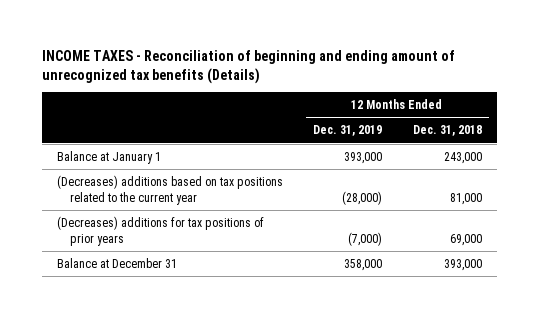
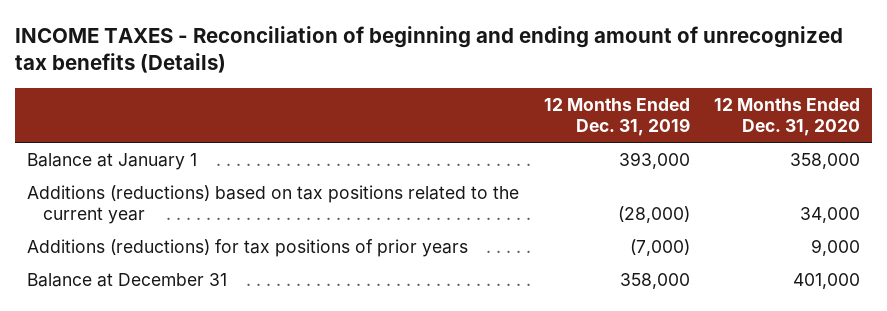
- | 12 Months Ended Dec. 31, 2019 | 12 Months Ended Dec. 31, 2018
+ | 12 Months Ended Dec. 31, 2019 | 12 Months Ended Dec. 31, 2020
- (Decreases) additions based on tax positions related to the current year | (28,000) | 81,000
- (Decreases) additions for tax positions of prior years | (7,000) | 69,000
+ Additions (reductions) based on tax positions related to the current year | (28,000) | 34,000
+ Additions (reductions) for tax positions of prior years | (7,000) | 9,000

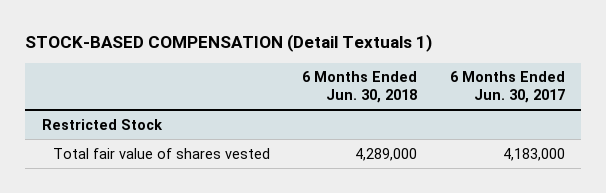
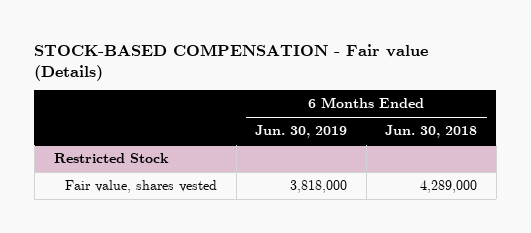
- STOCK-BASED COMPENSATION (Detail Textuals 1)
+ STOCK-BASED COMPENSATION - Fair value (Details)
- | 6 Months Ended Jun. 30, 2018 | 6 Months Ended Jun. 30, 2017
+ | 6 Months Ended Jun. 30, 2019 | 6 Months Ended Jun. 30, 2018
@ Restricted Stock
- Total fair value of shares vested | 4,289,000 | 4,183,000
+ Fair value, shares vested | 3,818,000 | 4,289,000

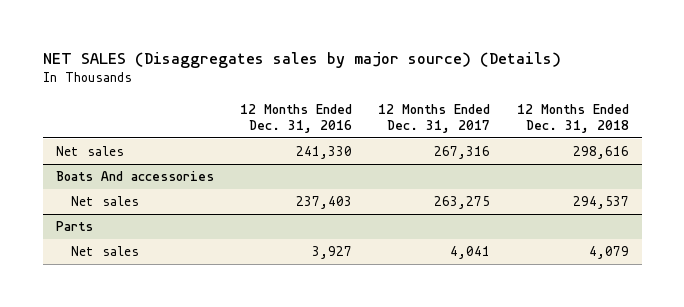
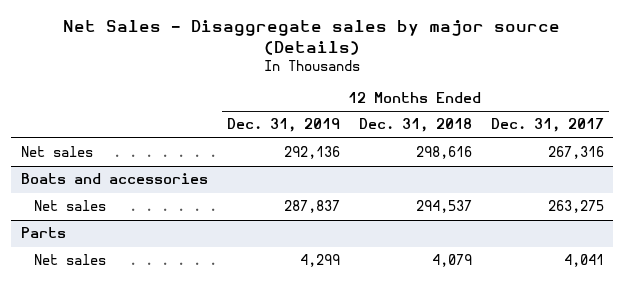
- NET SALES (Disaggregates sales by major source) (Details)
+ Net Sales - Disaggregate sales by major source (Details)
- | 12 Months Ended Dec. 31, 2016 | 12 Months Ended Dec. 31, 2017 | 12 Months Ended Dec. 31, 2018
+ | 12 Months Ended Dec. 31, 2019 | 12 Months Ended Dec. 31, 2018 | 12 Months Ended Dec. 31, 2017
- Boats And accessories
+ Boats and accessories

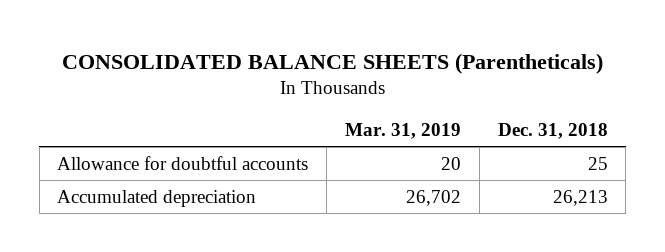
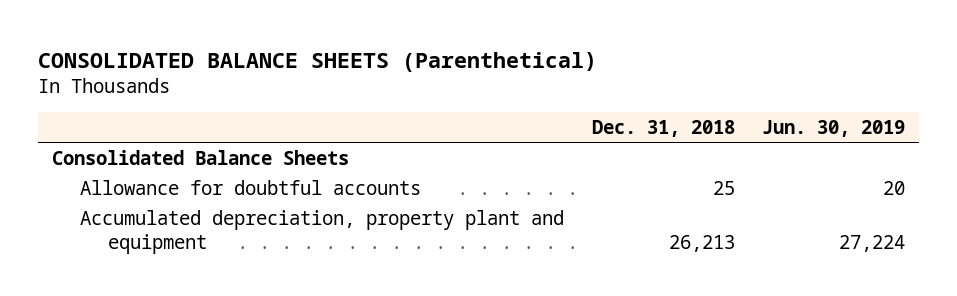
- CONSOLIDATED BALANCE SHEETS (Parentheticals)
+ CONSOLIDATED BALANCE SHEETS (Parenthetical)
- | Mar. 31, 2019 | Dec. 31, 2018
+ | Dec. 31, 2018 | Jun. 30, 2019
+ Consolidated Balance Sheets
- Accumulated depreciation | 26,702 | 26,213
+ Accumulated depreciation, property plant and equipment | 26,213 | 27,224

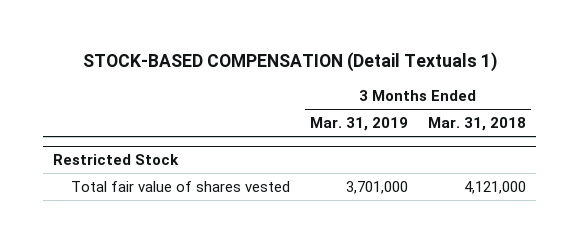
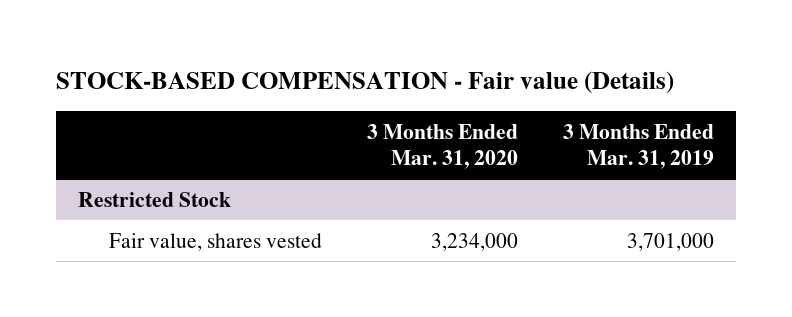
- STOCK-BASED COMPENSATION (Detail Textuals 1)
+ STOCK-BASED COMPENSATION - Fair value (Details)
- | 3 Months Ended Mar. 31, 2019 | 3 Months Ended Mar. 31, 2018
+ | 3 Months Ended Mar. 31, 2020 | 3 Months Ended Mar. 31, 2019
@ Restricted Stock
- Total fair value of shares vested | 3,701,000 | 4,121,000
+ Fair value, shares vested | 3,234,000 | 3,701,000

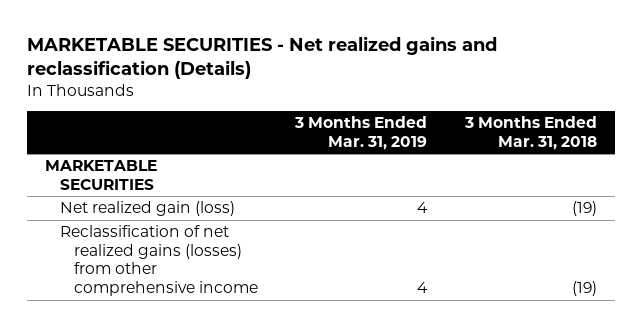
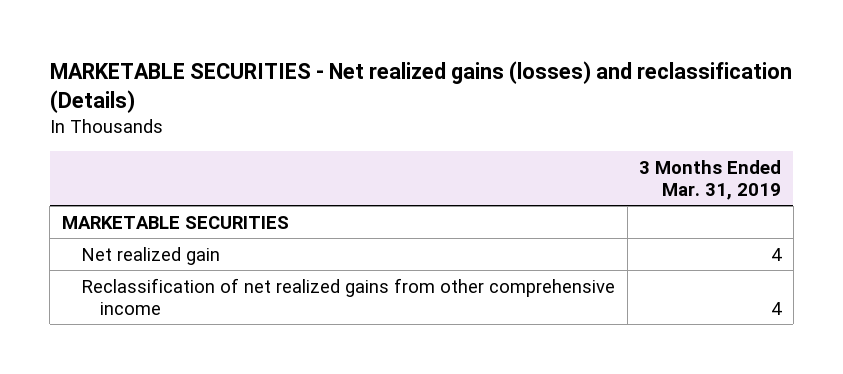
- MARKETABLE SECURITIES - Net realized gains and reclassification (Details)
+ MARKETABLE SECURITIES - Net realized gains (losses) and reclassification (Details)
- | 3 Months Ended Mar. 31, 2019 | 3 Months Ended Mar. 31, 2018
+ | 3 Months Ended Mar. 31, 2019
- Net realized gain (loss) | 4 | (19)
- Reclassification of net realized gains (losses) from other comprehensive income | 4 | (19)
+ Net realized gain | 4
+ Reclassification of net realized gains from other comprehensive income | 4

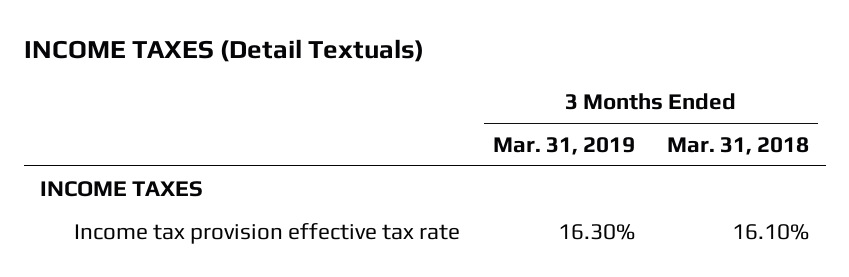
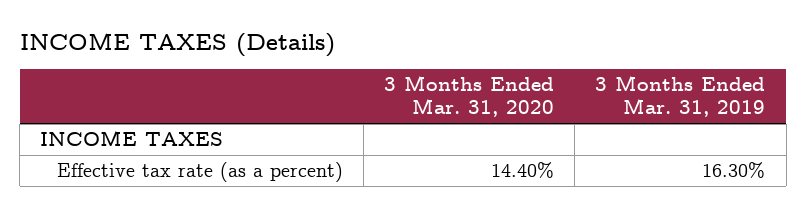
- INCOME TAXES (Detail Textuals)
+ INCOME TAXES (Details)
- | 3 Months Ended Mar. 31, 2019 | 3 Months Ended Mar. 31, 2018
+ | 3 Months Ended Mar. 31, 2020 | 3 Months Ended Mar. 31, 2019
- Income tax provision effective tax rate | 16.30% | 16.10%
+ Effective tax rate (as a percent) | 14.40% | 16.30%

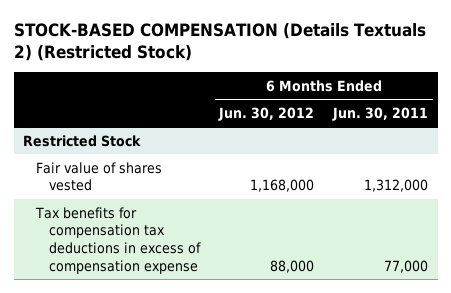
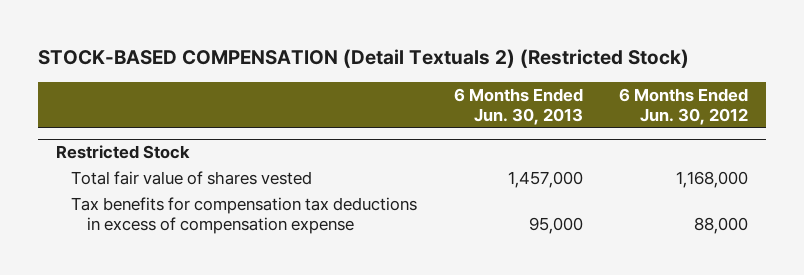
- STOCK-BASED COMPENSATION (Details Textuals 2) (Restricted Stock)
+ STOCK-BASED COMPENSATION (Detail Textuals 2) (Restricted Stock)
- | 6 Months Ended Jun. 30, 2012 | 6 Months Ended Jun. 30, 2011
+ | 6 Months Ended Jun. 30, 2013 | 6 Months Ended Jun. 30, 2012
@ Restricted Stock
- Fair value of shares vested | 1,168,000 | 1,312,000
+ Total fair value of shares vested | 1,457,000 | 1,168,000

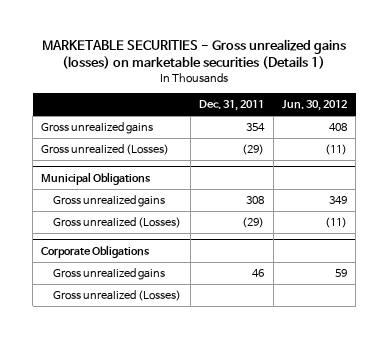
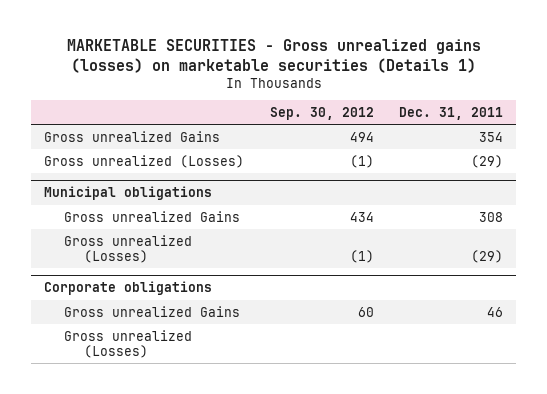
- | Dec. 31, 2011 | Jun. 30, 2012
+ | Sep. 30, 2012 | Dec. 31, 2011
- Gross unrealized gains | 354 | 408
+ Gross unrealized Gains | 494 | 354
- Municipal Obligations
- Gross unrealized gains | 308 | 349
+ Municipal obligations
+ Gross unrealized Gains | 434 | 308
- Corporate Obligations
- Gross unrealized gains | 46 | 59
+ Corporate obligations
+ Gross unrealized Gains | 60 | 46

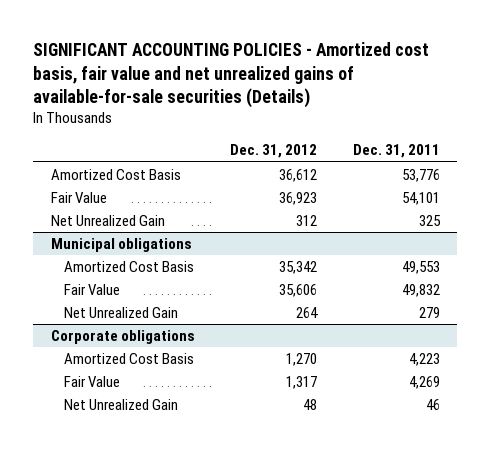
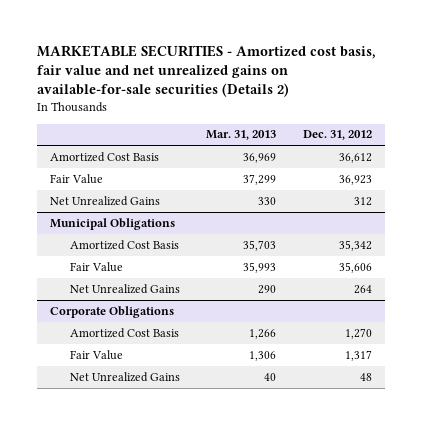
- SIGNIFICANT ACCOUNTING POLICIES - Amortized cost basis, fair value and net unrealized gains of available-for-sale securities (Details)
+ MARKETABLE SECURITIES - Amortized cost basis, fair value and net unrealized gains on available-for-sale securities (Details 2)
- | Dec. 31, 2012 | Dec. 31, 2011
+ | Mar. 31, 2013 | Dec. 31, 2012
- Net Unrealized Gain | 312 | 325
- Municipal obligations
+ Net Unrealized Gains | 330 | 312
+ Municipal Obligations
- Net Unrealized Gain | 264 | 279
- Corporate obligations
+ Net Unrealized Gains | 290 | 264
+ Corporate Obligations
- Net Unrealized Gain | 48 | 46
+ Net Unrealized Gains | 40 | 48

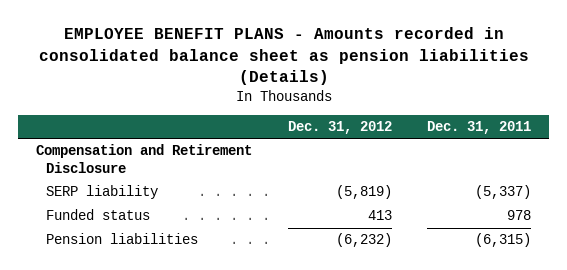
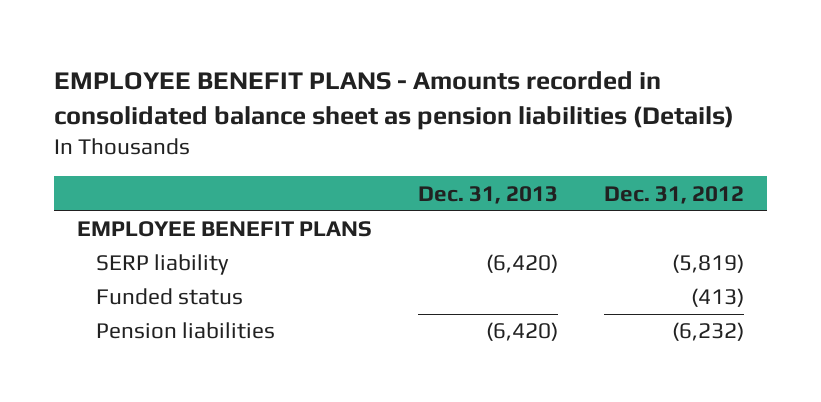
- | Dec. 31, 2012 | Dec. 31, 2011
+ | Dec. 31, 2013 | Dec. 31, 2012
- Compensation and Retirement Disclosure
+ EMPLOYEE BENEFIT PLANS
- Funded status | 413 | 978
+ Funded status | | (413)

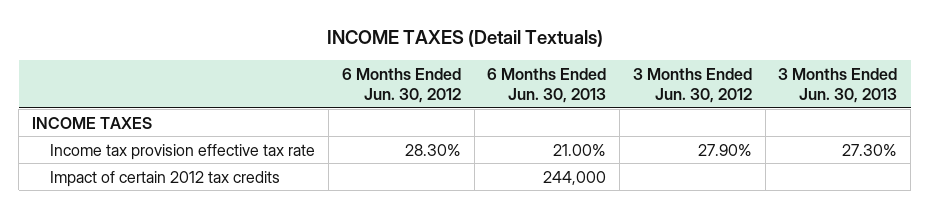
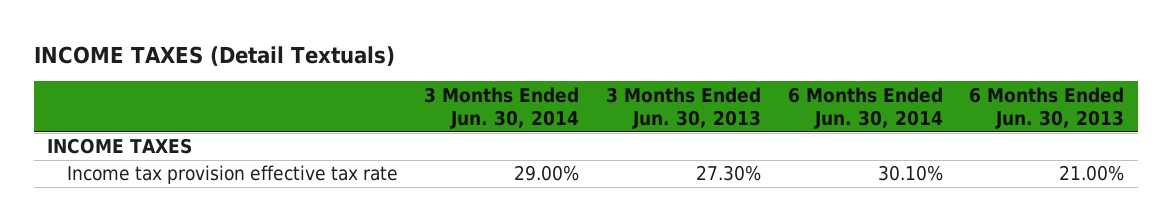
- | 6 Months Ended Jun. 30, 2012 | 6 Months Ended Jun. 30, 2013 | 3 Months Ended Jun. 30, 2012 | 3 Months Ended Jun. 30, 2013
+ | 3 Months Ended Jun. 30, 2014 | 3 Months Ended Jun. 30, 2013 | 6 Months Ended Jun. 30, 2014 | 6 Months Ended Jun. 30, 2013
- Impact of certain 2012 tax credits | | 244,000 | |

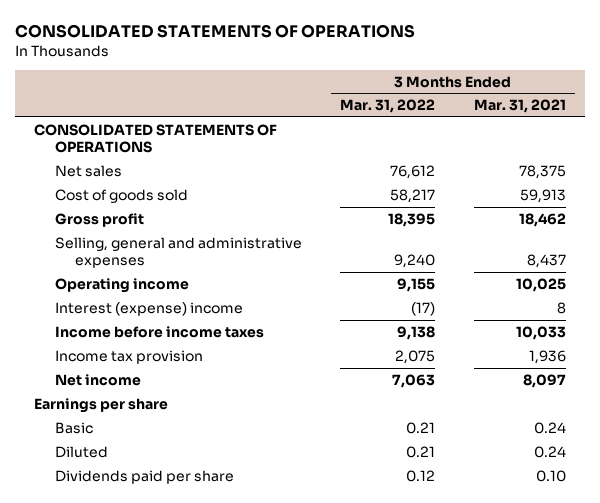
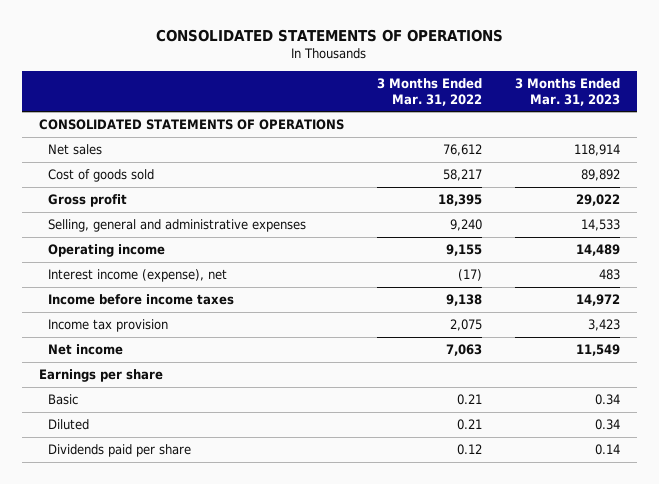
- | 3 Months Ended Mar. 31, 2022 | 3 Months Ended Mar. 31, 2021
+ | 3 Months Ended Mar. 31, 2022 | 3 Months Ended Mar. 31, 2023
- Interest (expense) income | (17) | 8
+ Interest income (expense), net | (17) | 483

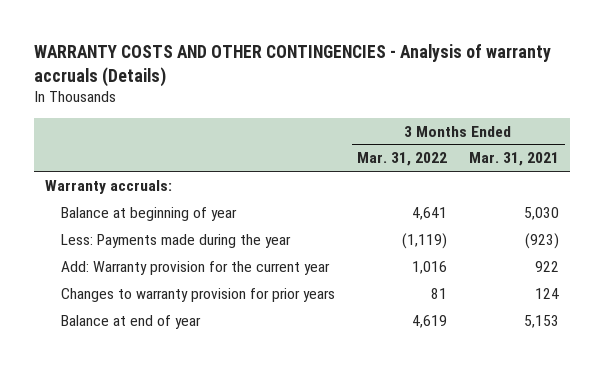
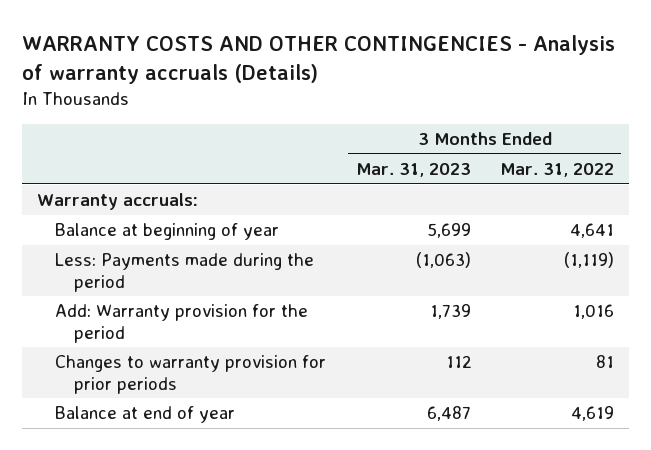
- | 3 Months Ended Mar. 31, 2022 | 3 Months Ended Mar. 31, 2021
+ | 3 Months Ended Mar. 31, 2023 | 3 Months Ended Mar. 31, 2022
- Less: Payments made during the year | (1,119) | (923)
- Add: Warranty provision for the current year | 1,016 | 922
- Changes to warranty provision for prior years | 81 | 124
+ Less: Payments made during the period | (1,063) | (1,119)
+ Add: Warranty provision for the period | 1,739 | 1,016
+ Changes to warranty provision for prior periods | 112 | 81

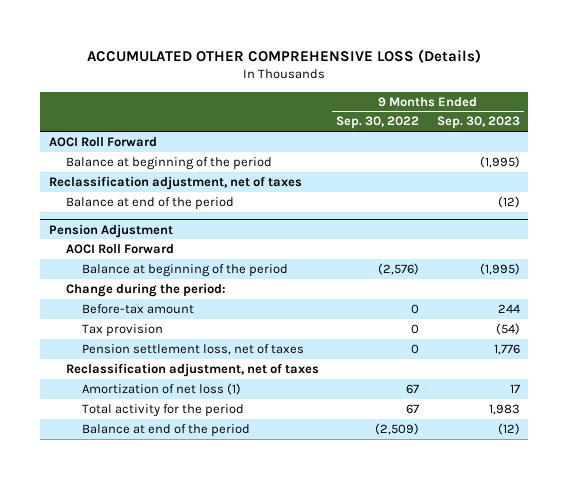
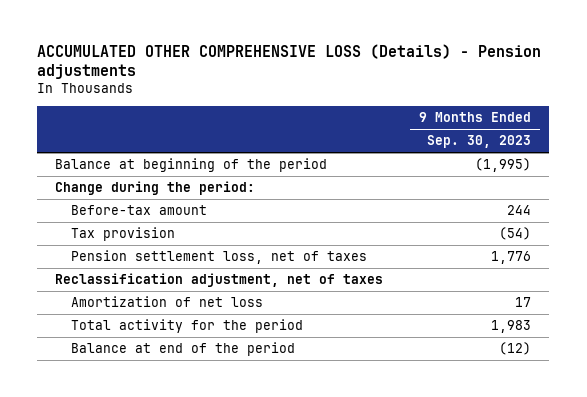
- ACCUMULATED OTHER COMPREHENSIVE LOSS (Details)
+ ACCUMULATED OTHER COMPREHENSIVE LOSS (Details) - Pension adjustments
- | 9 Months Ended Sep. 30, 2022 | 9 Months Ended Sep. 30, 2023
+ | 9 Months Ended Sep. 30, 2023
- AOCI Roll Forward
- Reclassification adjustment, net of taxes
- Balance at end of the period | | (12)
- Pension Adjustment
- AOCI Roll Forward
- Balance at beginning of the period | (2,576) | (1,995)
- Amortization of net loss (1) | 67 | 17
+ Amortization of net loss | 17

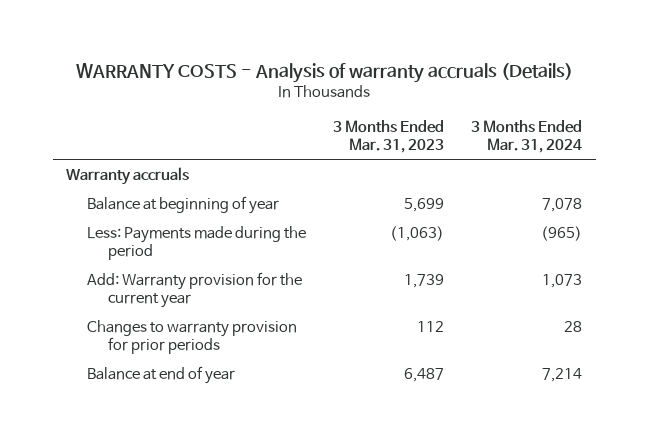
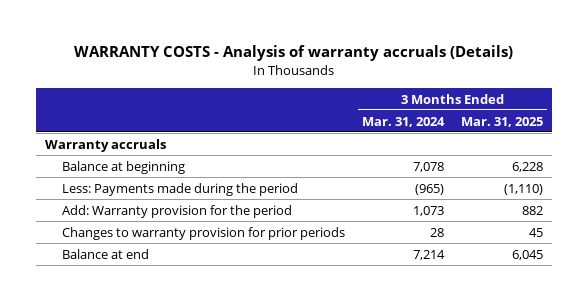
- | 3 Months Ended Mar. 31, 2023 | 3 Months Ended Mar. 31, 2024
+ | 3 Months Ended Mar. 31, 2024 | 3 Months Ended Mar. 31, 2025
- Balance at beginning of year | 5,699 | 7,078
+ Balance at beginning | 7,078 | 6,228
- Add: Warranty provision for the current year | 1,739 | 1,073
+ Add: Warranty provision for the period | 1,073 | 882
- Balance at end of year | 6,487 | 7,214
+ Balance at end | 7,214 | 6,045

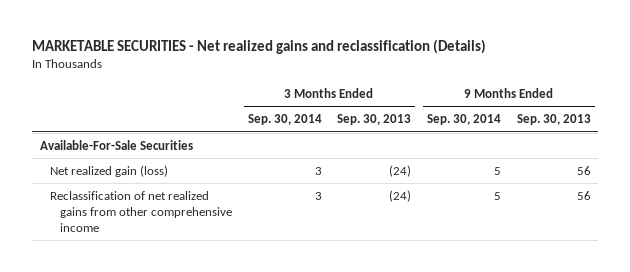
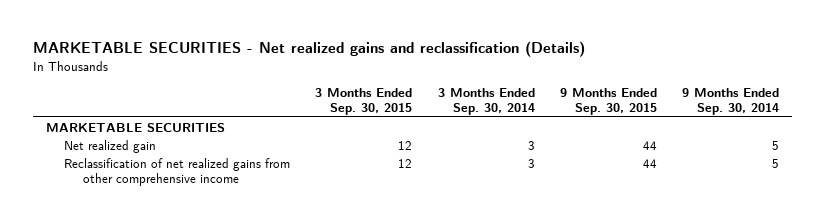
- | 3 Months Ended Sep. 30, 2014 | 3 Months Ended Sep. 30, 2013 | 9 Months Ended Sep. 30, 2014 | 9 Months Ended Sep. 30, 2013
+ | 3 Months Ended Sep. 30, 2015 | 3 Months Ended Sep. 30, 2014 | 9 Months Ended Sep. 30, 2015 | 9 Months Ended Sep. 30, 2014
- Available-For-Sale Securities
- Net realized gain (loss) | 3 | (24) | 5 | 56
+ MARKETABLE SECURITIES
+ Net realized gain | 12 | 3 | 44 | 5

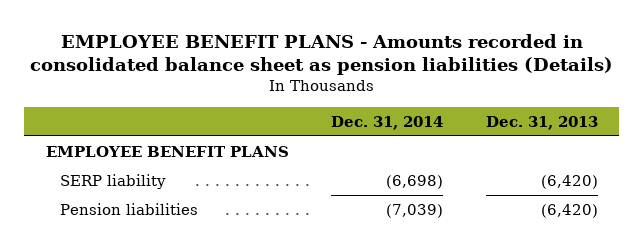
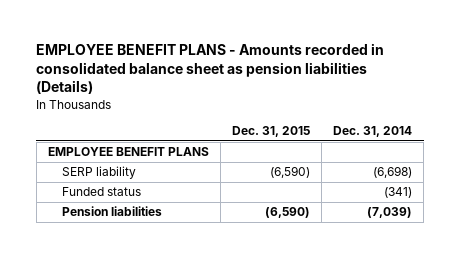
- | Dec. 31, 2014 | Dec. 31, 2013
+ | Dec. 31, 2015 | Dec. 31, 2014
+ Funded status | | (341)

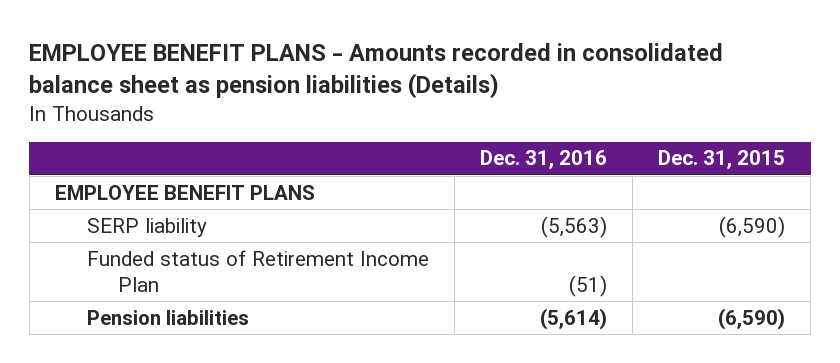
- | Dec. 31, 2015 | Dec. 31, 2014
+ | Dec. 31, 2016 | Dec. 31, 2015
- Funded status | | (341)
+ Funded status of Retirement Income Plan | (51) |

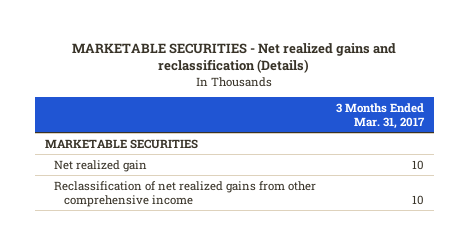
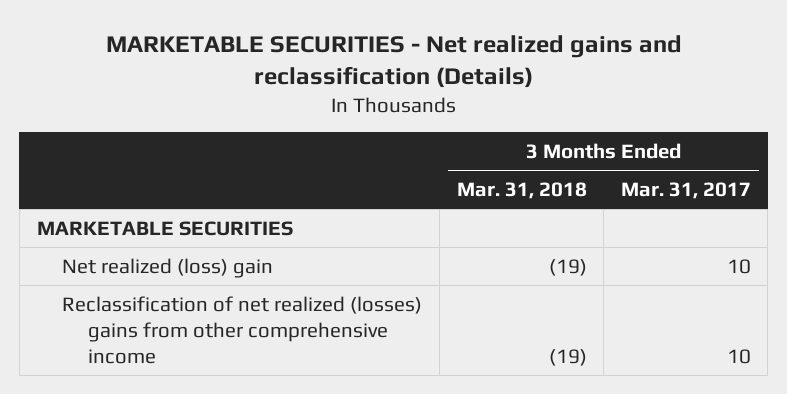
- | 3 Months Ended Mar. 31, 2017
+ | 3 Months Ended Mar. 31, 2018 | 3 Months Ended Mar. 31, 2017
- Net realized gain | 10
- Reclassification of net realized gains from other comprehensive income | 10
+ Net realized (loss) gain | (19) | 10
+ Reclassification of net realized (losses) gains from other comprehensive income | (19) | 10

